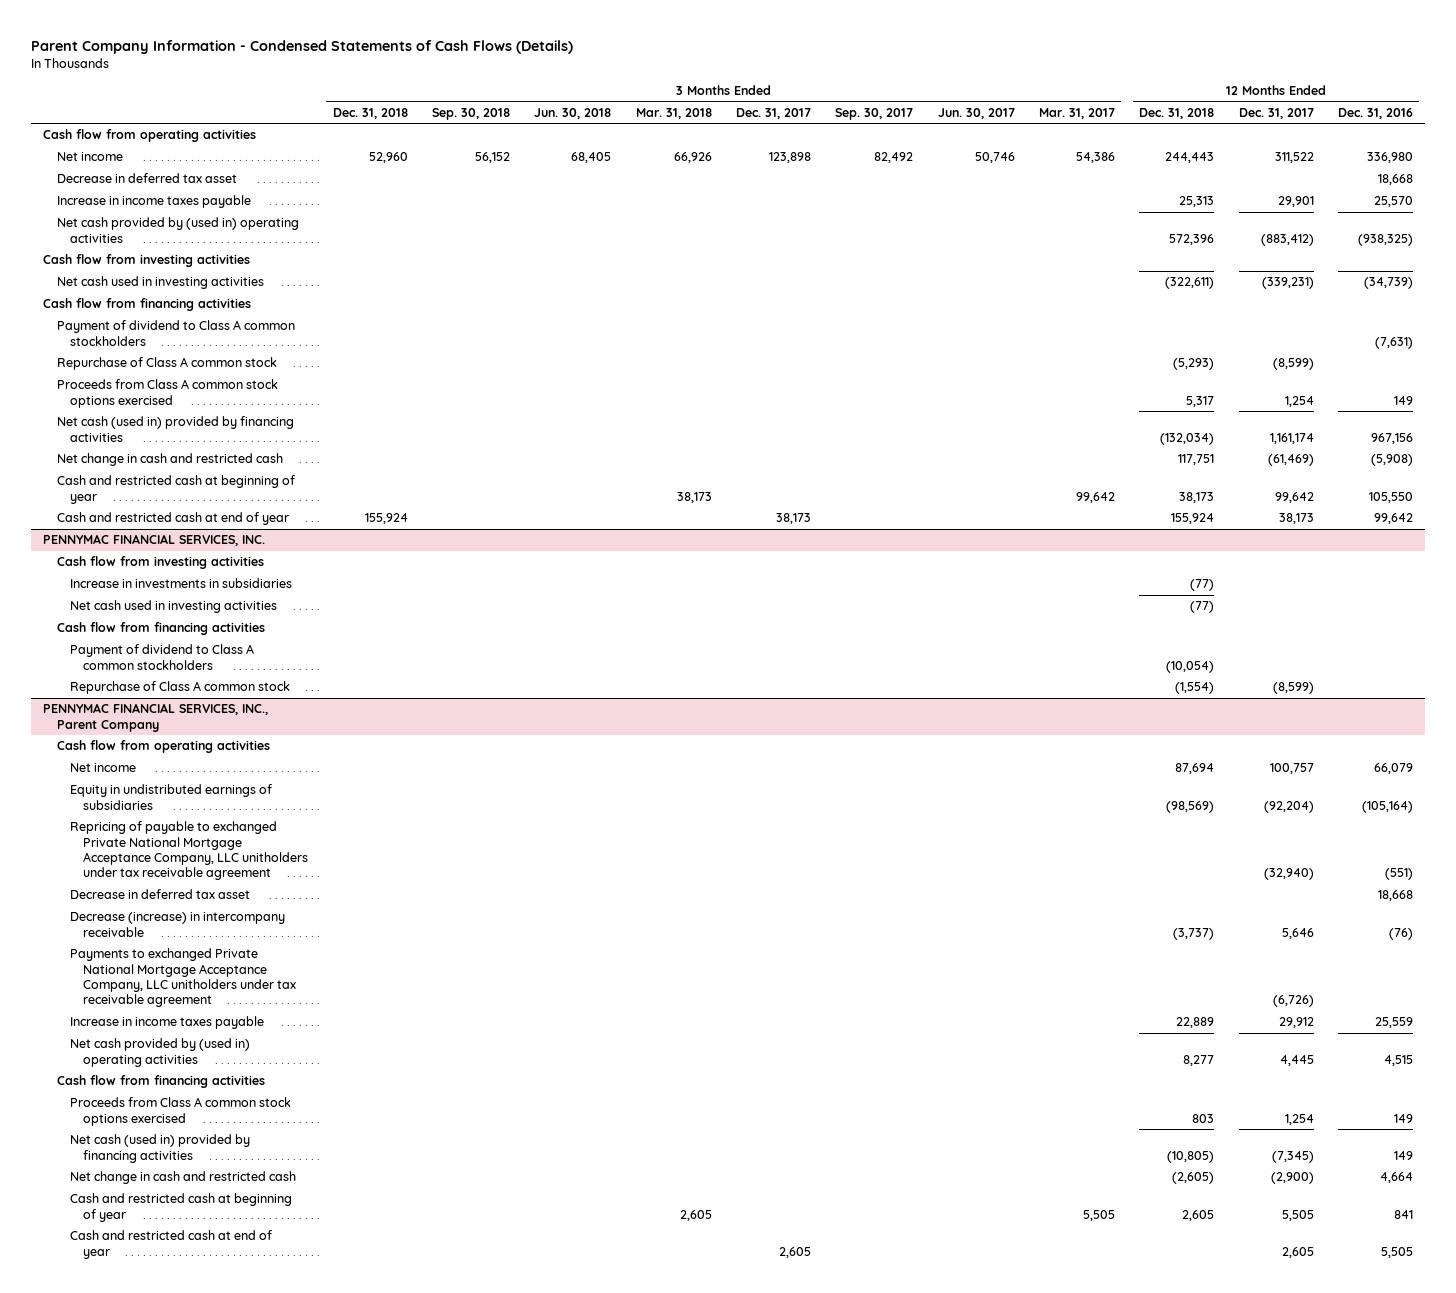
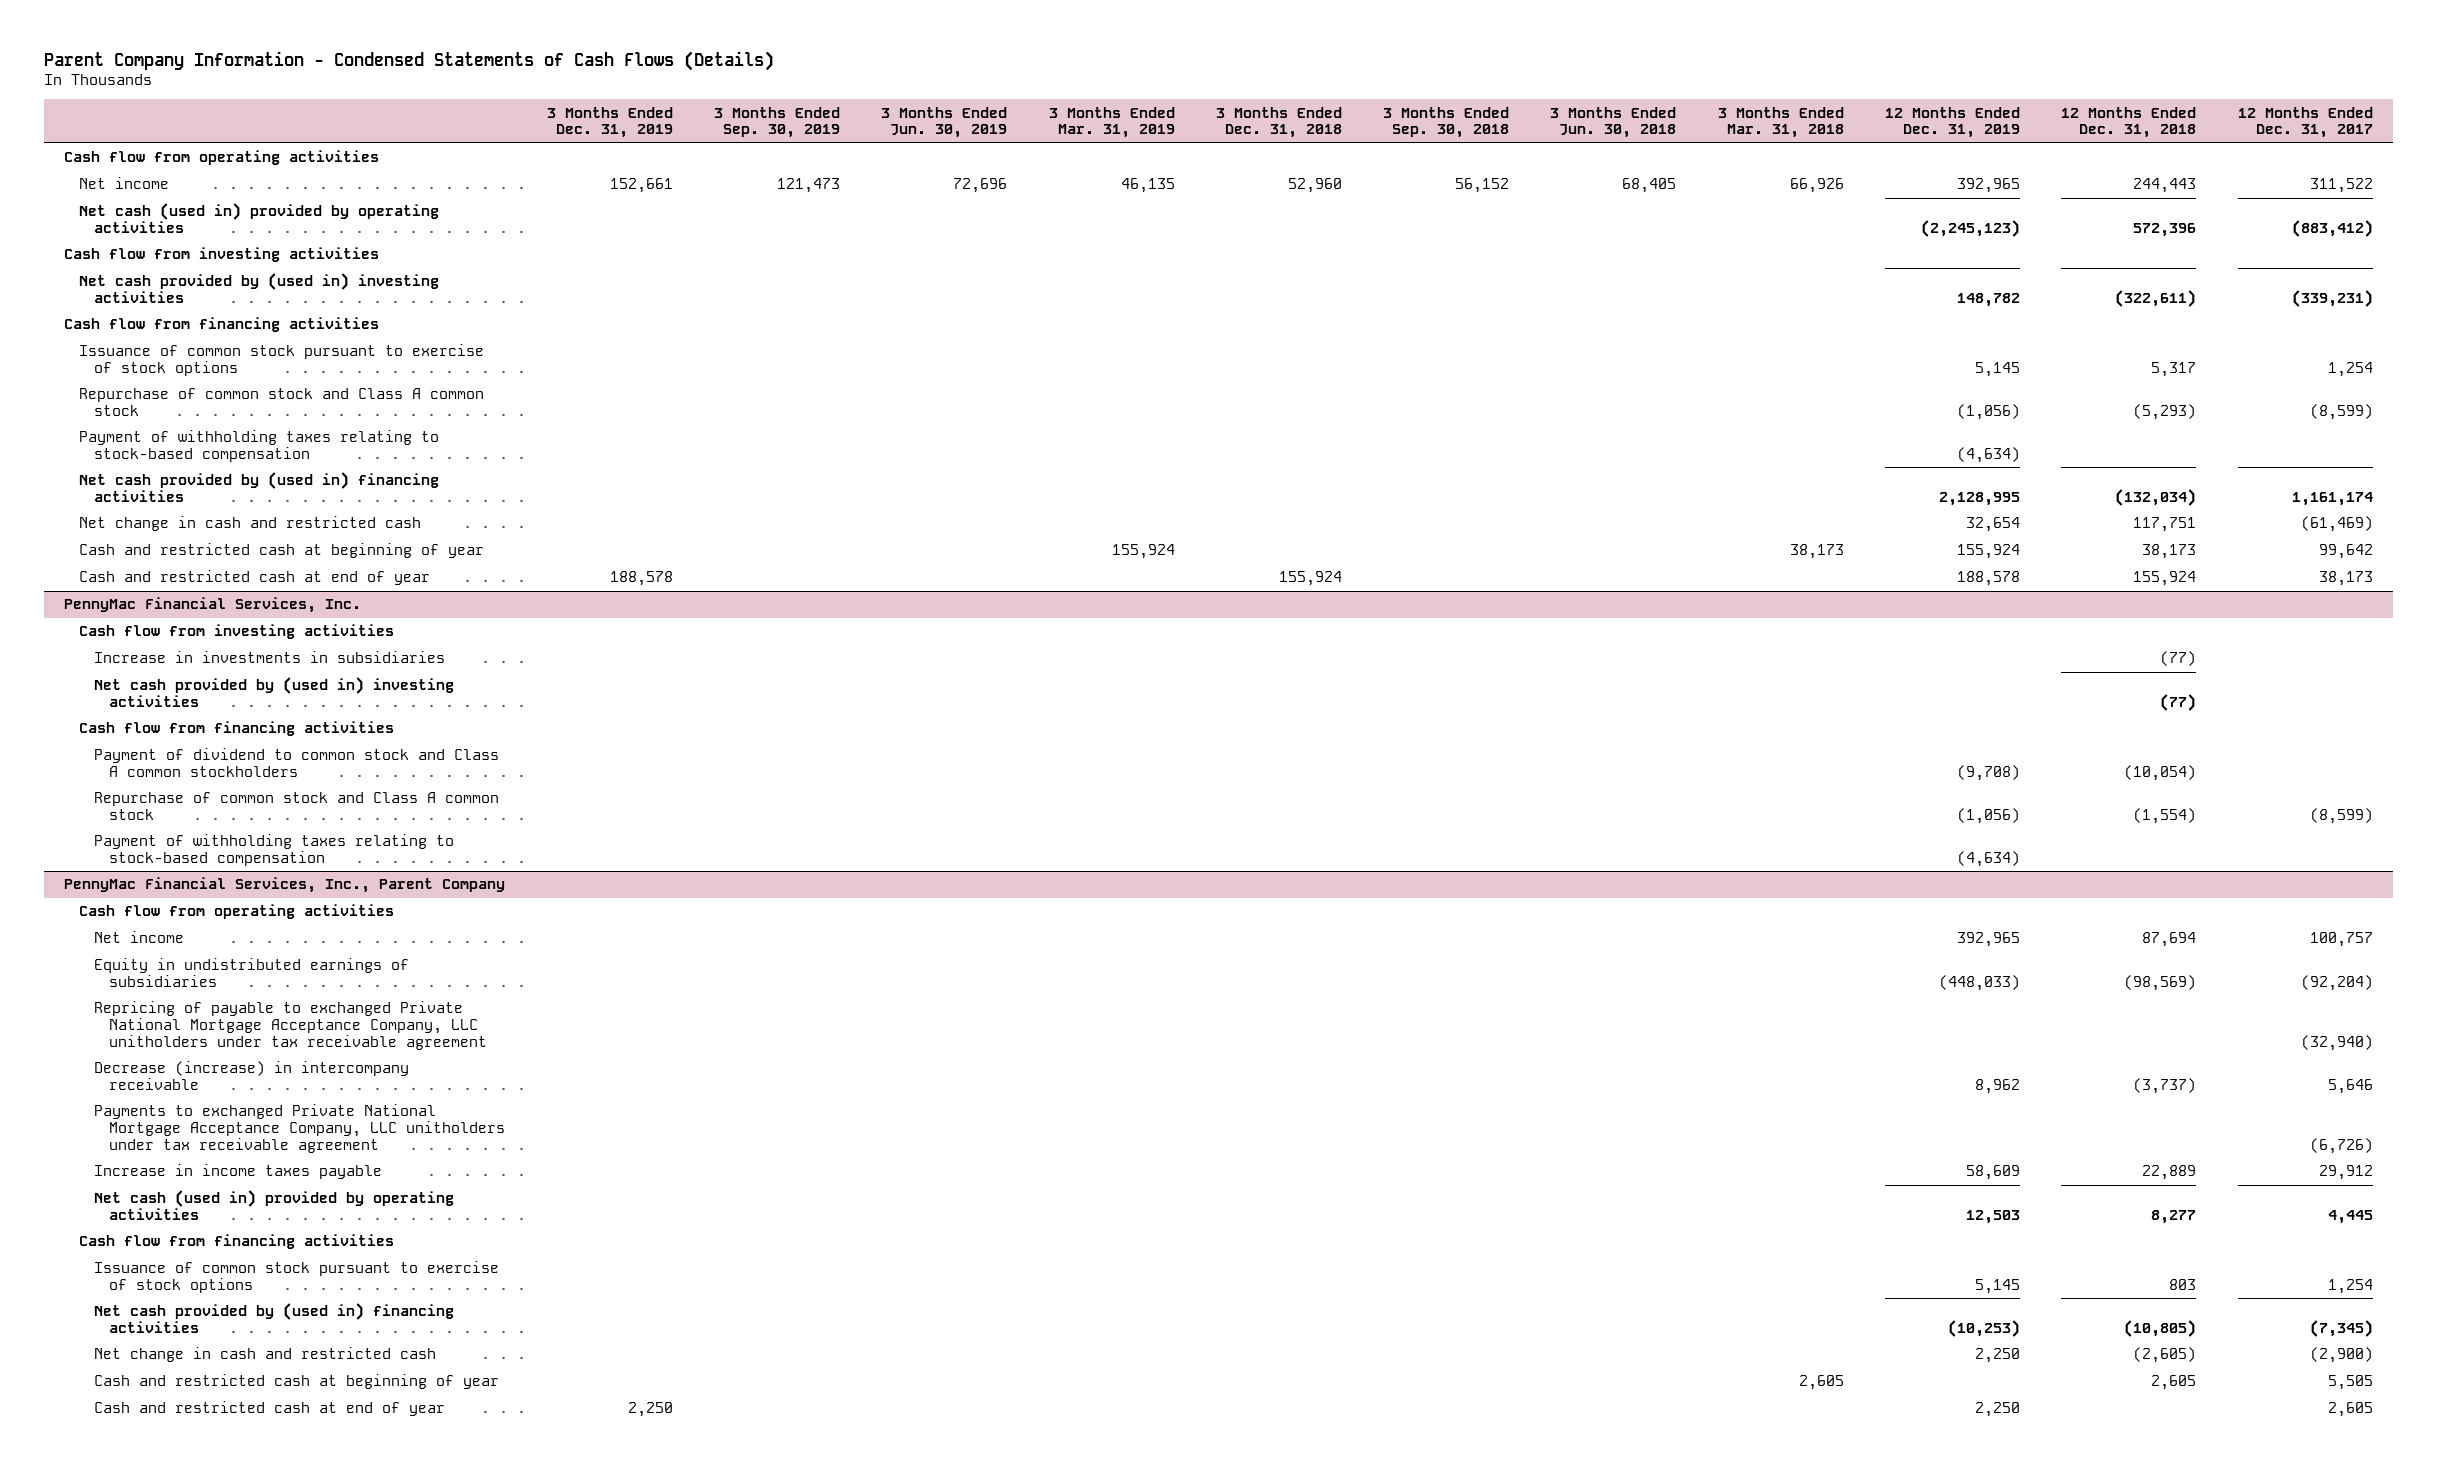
- | 3 Months Ended Dec. 31, 2018 | 3 Months Ended Sep. 30, 2018 | 3 Months Ended Jun. 30, 2018 | 3 Months Ended Mar. 31, 2018 | 3 Months Ended Dec. 31, 2017 | 3 Months Ended Sep. 30, 2017 | 3 Months Ended Jun. 30, 2017 | 3 Months Ended Mar. 31, 2017 | 12 Months Ended Dec. 31, 2018 | 12 Months Ended Dec. 31, 2017 | 12 Months Ended Dec. 31, 2016
+ | 3 Months Ended Dec. 31, 2019 | 3 Months Ended Sep. 30, 2019 | 3 Months Ended Jun. 30, 2019 | 3 Months Ended Mar. 31, 2019 | 3 Months Ended Dec. 31, 2018 | 3 Months Ended Sep. 30, 2018 | 3 Months Ended Jun. 30, 2018 | 3 Months Ended Mar. 31, 2018 | 12 Months Ended Dec. 31, 2019 | 12 Months Ended Dec. 31, 2018 | 12 Months Ended Dec. 31, 2017
- Decrease in deferred tax asset | | | | | | | | | | | 18,668
- Increase in income taxes payable | | | | | | | | | 25,313 | 29,901 | 25,570
- Net cash provided by (used in) operating activities | | | | | | | | | 572,396 | (883,412) | (938,325)
+ Net cash (used in) provided by operating activities | | | | | | | | | (2,245,123) | 572,396 | (883,412)
- Net cash used in investing activities | | | | | | | | | (322,611) | (339,231) | (34,739)
+ Net cash provided by (used in) investing activities | | | | | | | | | 148,782 | (322,611) | (339,231)
- Payment of dividend to Class A common stockholders | | | | | | | | | | | (7,631)
- Repurchase of Class A common stock | | | | | | | | | (5,293) | (8,599) |
- Proceeds from Class A common stock options exercised | | | | | | | | | 5,317 | 1,254 | 149
- Net cash (used in) provided by financing activities | | | | | | | | | (132,034) | 1,161,174 | 967,156
+ Issuance of common stock pursuant to exercise of stock options | | | | | | | | | 5,145 | 5,317 | 1,254
+ Repurchase of common stock and Class A common stock | | | | | | | | | (1,056) | (5,293) | (8,599)
+ Payment of withholding taxes relating to stock-based compensation | | | | | | | | | (4,634) | |
+ Net cash provided by (used in) financing activities | | | | | | | | | 2,128,995 | (132,034) | 1,161,174
- PENNYMAC FINANCIAL SERVICES, INC.
+ PennyMac Financial Services, Inc.
- Net cash used in investing activities | | | | | | | | | (77) | |
+ Net cash provided by (used in) investing activities | | | | | | | | | | (77) |
- Payment of dividend to Class A common stockholders | | | | | | | | | (10,054) | |
- Repurchase of Class A common stock | | | | | | | | | (1,554) | (8,599) |
- PENNYMAC FINANCIAL SERVICES, INC., Parent Company
+ Payment of dividend to common stock and Class A common stockholders | | | | | | | | | (9,708) | (10,054) |
+ Repurchase of common stock and Class A common stock | | | | | | | | | (1,056) | (1,554) | (8,599)
+ Payment of withholding taxes relating to stock-based compensation | | | | | | | | | (4,634) | |
+ PennyMac Financial Services, Inc., Parent Company
- Decrease in deferred tax asset | | | | | | | | | | | 18,668
- Net cash provided by (used in) operating activities | | | | | | | | | 8,277 | 4,445 | 4,515
+ Net cash (used in) provided by operating activities | | | | | | | | | 12,503 | 8,277 | 4,445
- Proceeds from Class A common stock options exercised | | | | | | | | | 803 | 1,254 | 149
- Net cash (used in) provided by financing activities | | | | | | | | | (10,805) | (7,345) | 149
+ Issuance of common stock pursuant to exercise of stock options | | | | | | | | | 5,145 | 803 | 1,254
+ Net cash provided by (used in) financing activities | | | | | | | | | (10,253) | (10,805) | (7,345)

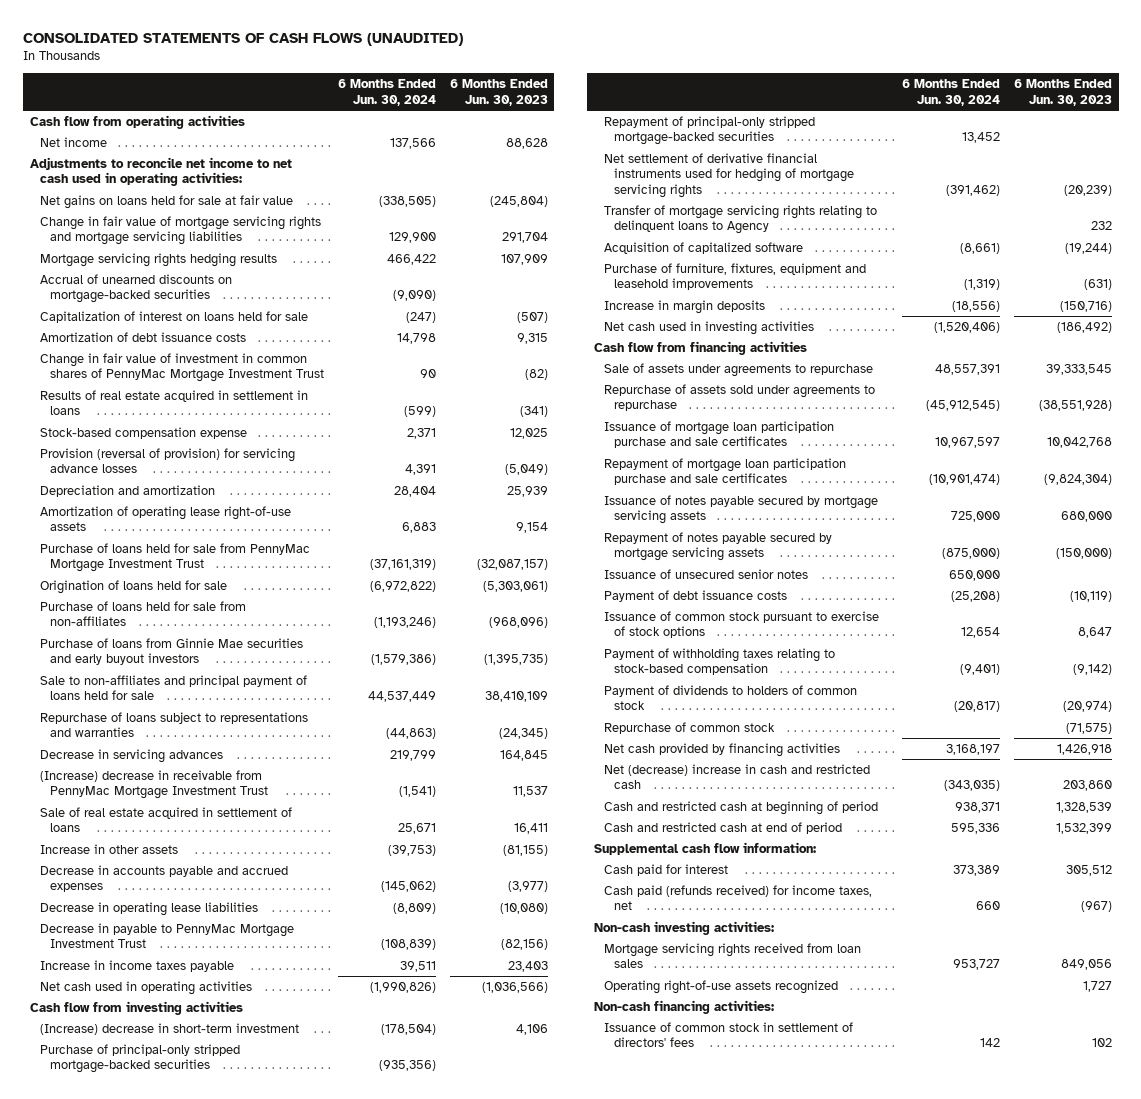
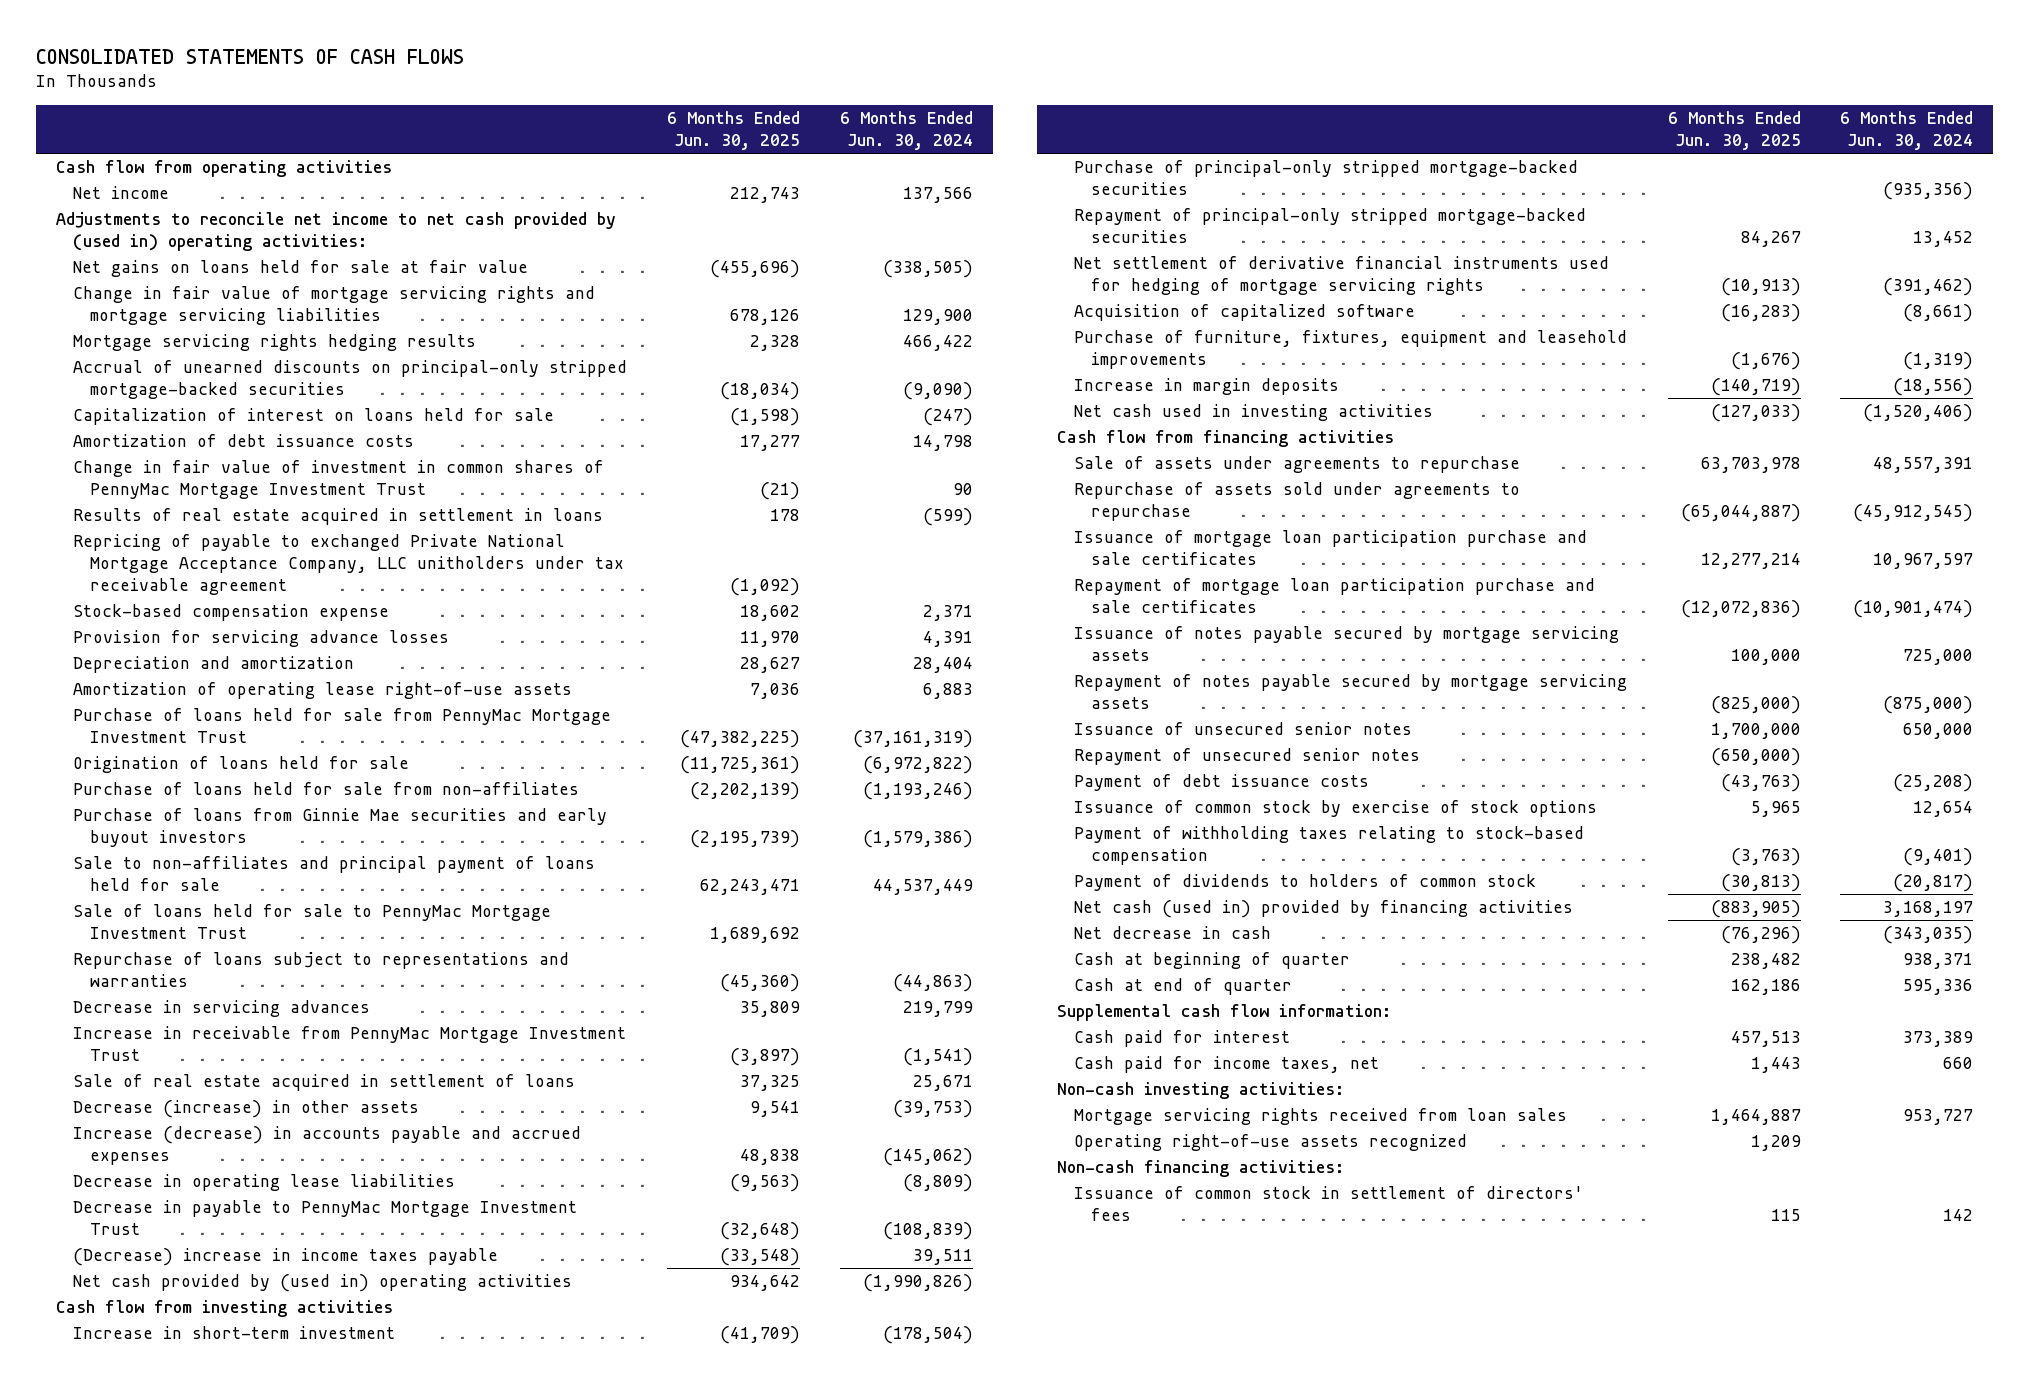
- CONSOLIDATED STATEMENTS OF CASH FLOWS (UNAUDITED)
+ CONSOLIDATED STATEMENTS OF CASH FLOWS
- | 6 Months Ended Jun. 30, 2024 | 6 Months Ended Jun. 30, 2023
+ | 6 Months Ended Jun. 30, 2025 | 6 Months Ended Jun. 30, 2024
- Adjustments to reconcile net income to net cash used in operating activities:
+ Adjustments to reconcile net income to net cash provided by (used in) operating activities:
- Accrual of unearned discounts on mortgage-backed securities | (9,090) |
+ Accrual of unearned discounts on principal-only stripped mortgage-backed securities | (18,034) | (9,090)
+ Repricing of payable to exchanged Private National Mortgage Acceptance Company, LLC unitholders under tax receivable agreement | (1,092) |
- Provision (reversal of provision) for servicing advance losses | 4,391 | (5,049)
+ Provision for servicing advance losses | 11,970 | 4,391
+ Sale of loans held for sale to PennyMac Mortgage Investment Trust | 1,689,692 |
- (Increase) decrease in receivable from PennyMac Mortgage Investment Trust | (1,541) | 11,537
+ Increase in receivable from PennyMac Mortgage Investment Trust | (3,897) | (1,541)
- Increase in other assets | (39,753) | (81,155)
- Decrease in accounts payable and accrued expenses | (145,062) | (3,977)
+ Decrease (increase) in other assets | 9,541 | (39,753)
+ Increase (decrease) in accounts payable and accrued expenses | 48,838 | (145,062)
- Increase in income taxes payable | 39,511 | 23,403
- Net cash used in operating activities | (1,990,826) | (1,036,566)
+ (Decrease) increase in income taxes payable | (33,548) | 39,511
+ Net cash provided by (used in) operating activities | 934,642 | (1,990,826)
- (Increase) decrease in short-term investment | (178,504) | 4,106
+ Increase in short-term investment | (41,709) | (178,504)
- Transfer of mortgage servicing rights relating to delinquent loans to Agency | | 232
+ Repayment of unsecured senior notes | (650,000) |
- Issuance of common stock pursuant to exercise of stock options | 12,654 | 8,647
+ Issuance of common stock by exercise of stock options | 5,965 | 12,654
- Repurchase of common stock | | (71,575)
- Net cash provided by financing activities | 3,168,197 | 1,426,918
- Net (decrease) increase in cash and restricted cash | (343,035) | 203,860
- Cash and restricted cash at beginning of period | 938,371 | 1,328,539
- Cash and restricted cash at end of period | 595,336 | 1,532,399
+ Net cash (used in) provided by financing activities | (883,905) | 3,168,197
+ Net decrease in cash | (76,296) | (343,035)
+ Cash at beginning of quarter | 238,482 | 938,371
+ Cash at end of quarter | 162,186 | 595,336
- Cash paid (refunds received) for income taxes, net | 660 | (967)
+ Cash paid for income taxes, net | 1,443 | 660

